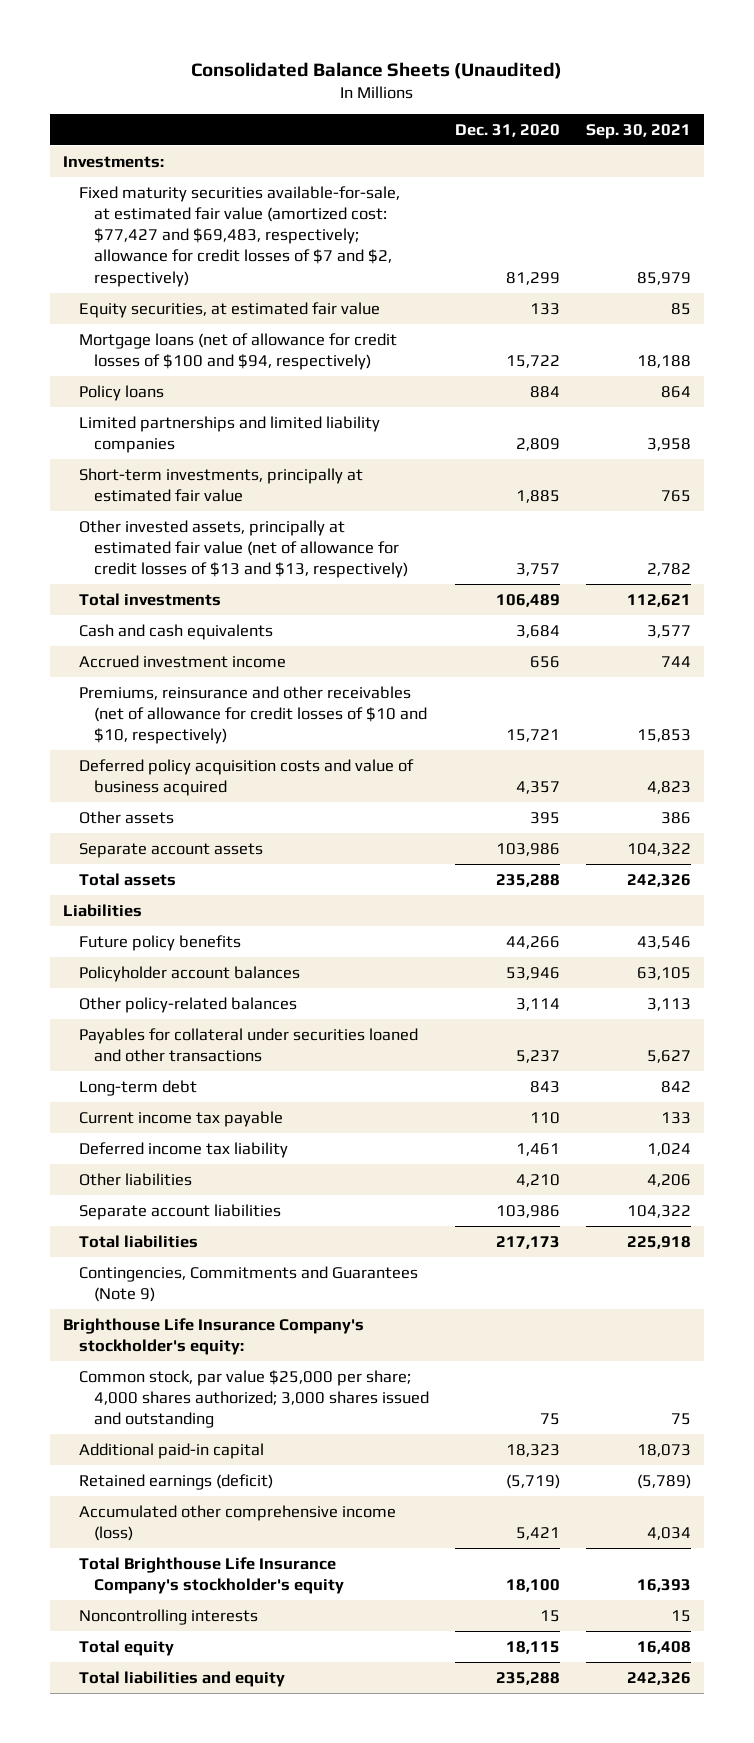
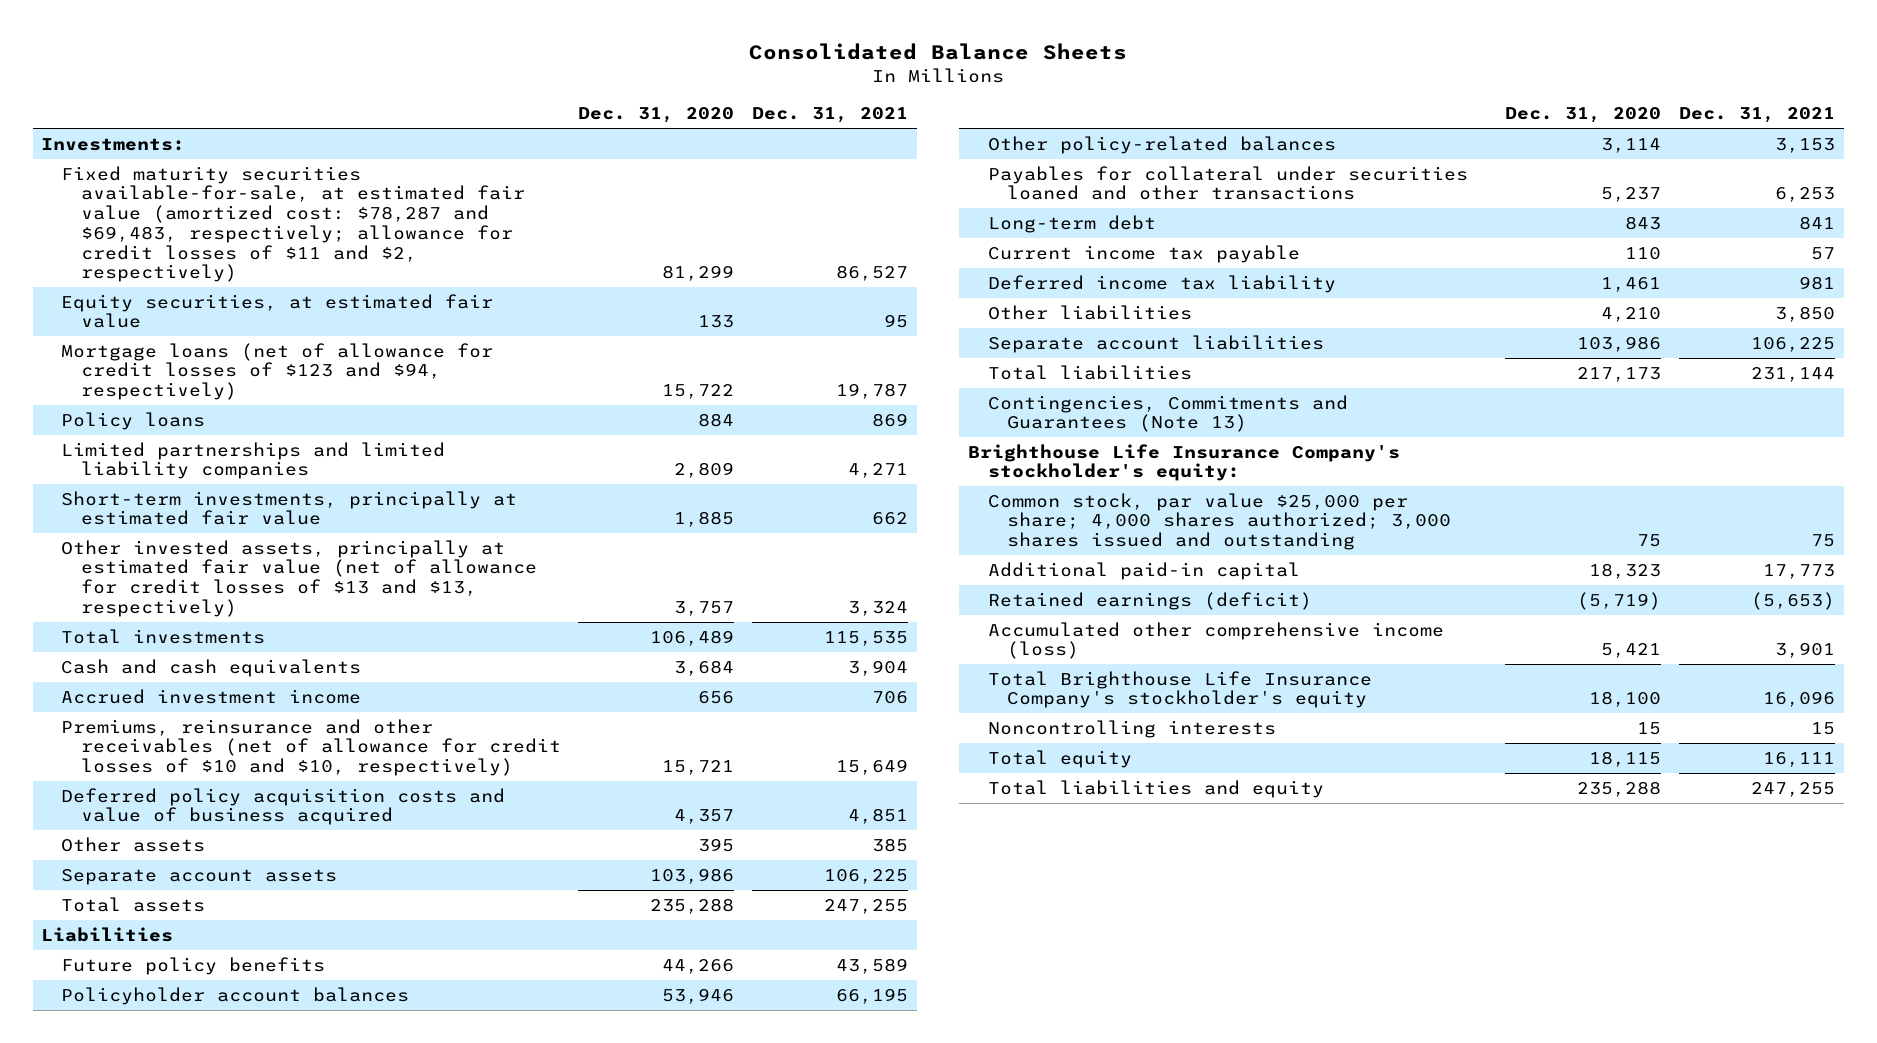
- Consolidated Balance Sheets (Unaudited)
+ Consolidated Balance Sheets
- | Dec. 31, 2020 | Sep. 30, 2021
+ | Dec. 31, 2020 | Dec. 31, 2021
- Fixed maturity securities available-for-sale, at estimated fair value (amortized cost: $77,427 and $69,483, respectively; allowance for credit losses of $7 and $2, respectively) | 81,299 | 85,979
+ Fixed maturity securities available-for-sale, at estimated fair value (amortized cost: $78,287 and $69,483, respectively; allowance for credit losses of $11 and $2, respectively) | 81,299 | 86,527
- Mortgage loans (net of allowance for credit losses of $100 and $94, respectively) | 15,722 | 18,188
+ Mortgage loans (net of allowance for credit losses of $123 and $94, respectively) | 15,722 | 19,787
- Contingencies, Commitments and Guarantees (Note 9)
+ Contingencies, Commitments and Guarantees (Note 13)

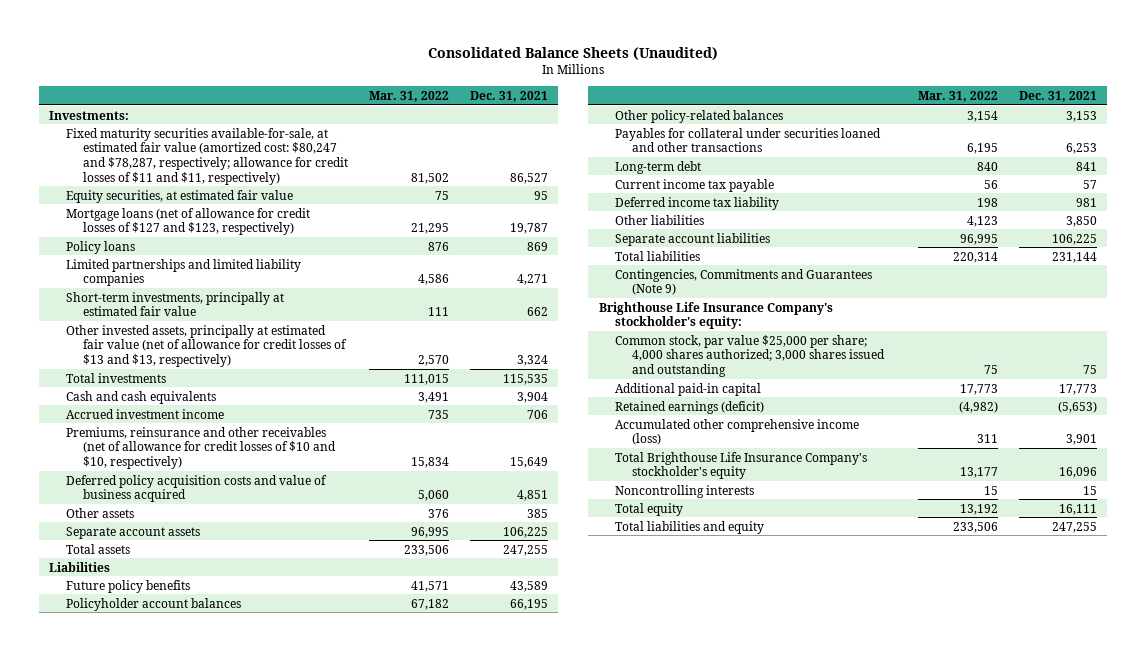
- Consolidated Balance Sheets
+ Consolidated Balance Sheets (Unaudited)
- | Dec. 31, 2020 | Dec. 31, 2021
+ | Mar. 31, 2022 | Dec. 31, 2021
- Fixed maturity securities available-for-sale, at estimated fair value (amortized cost: $78,287 and $69,483, respectively; allowance for credit losses of $11 and $2, respectively) | 81,299 | 86,527
+ Fixed maturity securities available-for-sale, at estimated fair value (amortized cost: $80,247 and $78,287, respectively; allowance for credit losses of $11 and $11, respectively) | 81,502 | 86,527
- Mortgage loans (net of allowance for credit losses of $123 and $94, respectively) | 15,722 | 19,787
+ Mortgage loans (net of allowance for credit losses of $127 and $123, respectively) | 21,295 | 19,787
- Contingencies, Commitments and Guarantees (Note 13)
+ Contingencies, Commitments and Guarantees (Note 9)

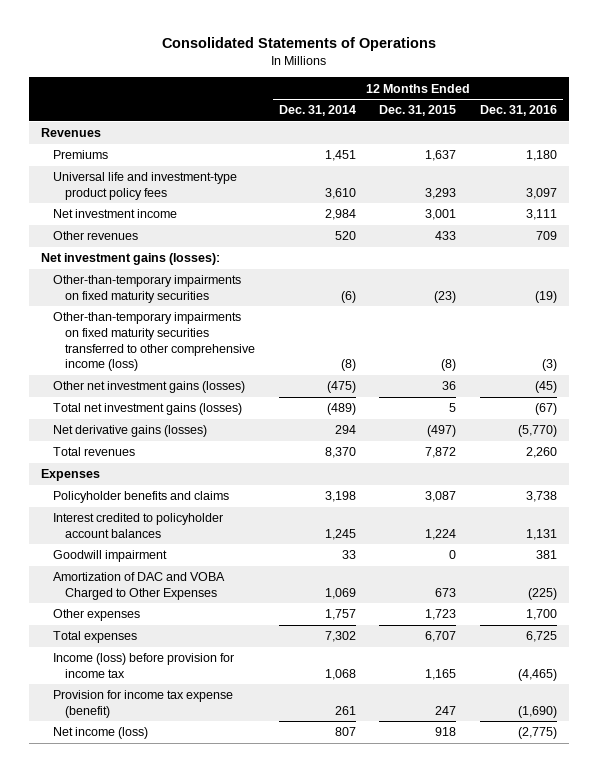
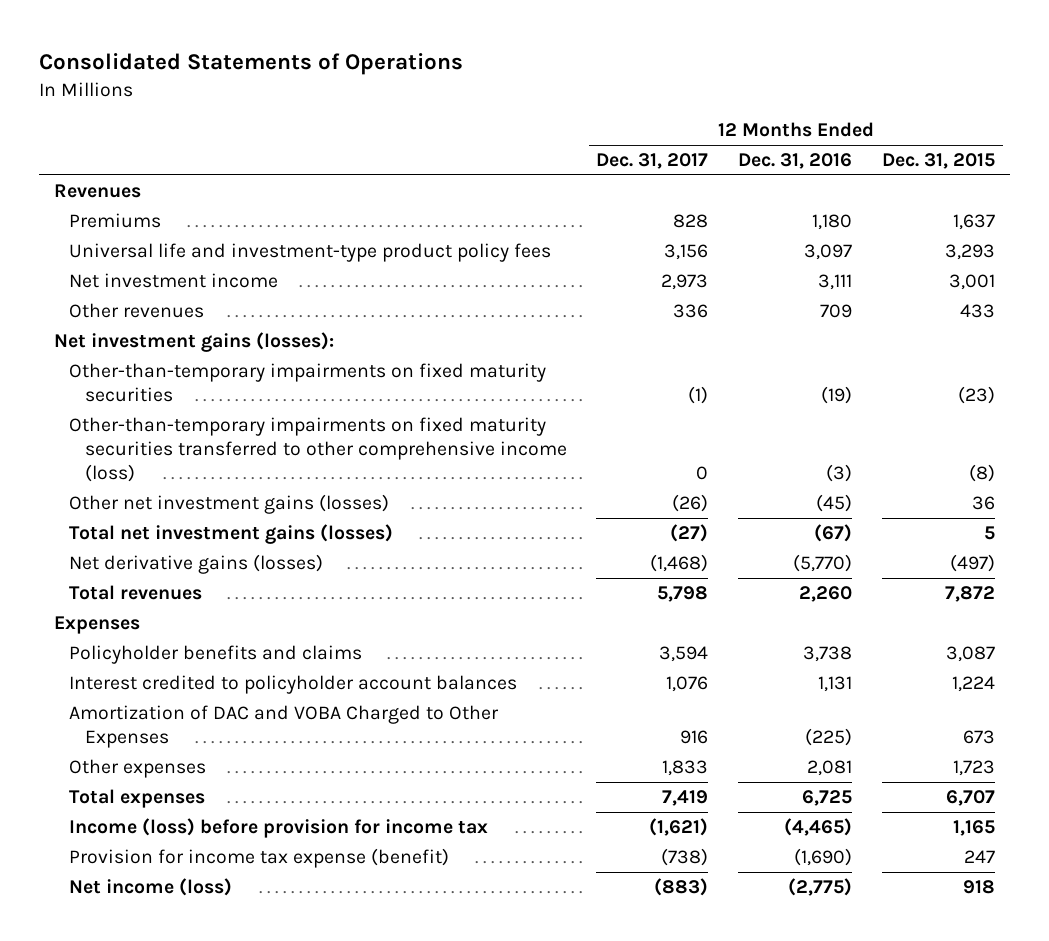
- | 12 Months Ended Dec. 31, 2014 | 12 Months Ended Dec. 31, 2015 | 12 Months Ended Dec. 31, 2016
+ | 12 Months Ended Dec. 31, 2017 | 12 Months Ended Dec. 31, 2016 | 12 Months Ended Dec. 31, 2015
- Goodwill impairment | 33 | 0 | 381
- Other expenses | 1,757 | 1,723 | 1,700
+ Other expenses | 1,833 | 2,081 | 1,723

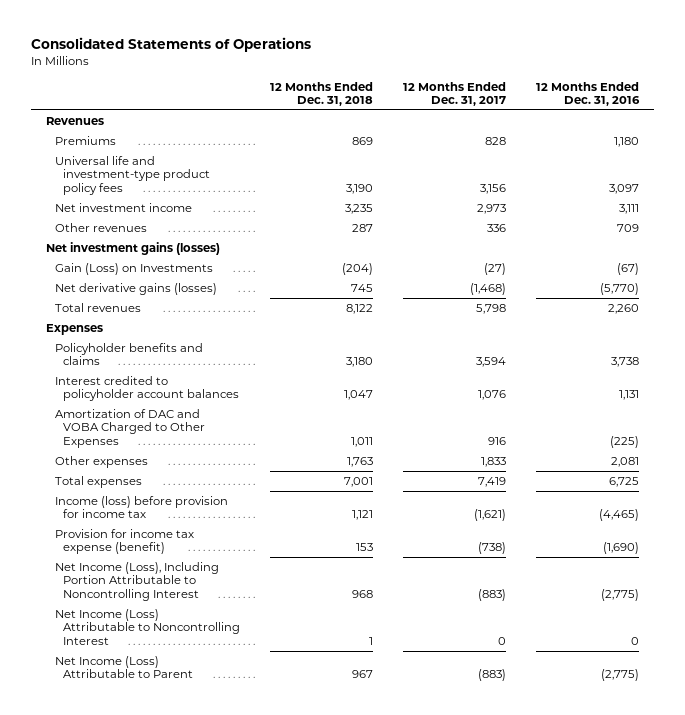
- | 12 Months Ended Dec. 31, 2017 | 12 Months Ended Dec. 31, 2016 | 12 Months Ended Dec. 31, 2015
+ | 12 Months Ended Dec. 31, 2018 | 12 Months Ended Dec. 31, 2017 | 12 Months Ended Dec. 31, 2016
- Net investment gains (losses):
- Other-than-temporary impairments on fixed maturity securities | (1) | (19) | (23)
- Other-than-temporary impairments on fixed maturity securities transferred to other comprehensive income (loss) | 0 | (3) | (8)
- Other net investment gains (losses) | (26) | (45) | 36
- Total net investment gains (losses) | (27) | (67) | 5
+ Net investment gains (losses)
+ Gain (Loss) on Investments | (204) | (27) | (67)
- Net income (loss) | (883) | (2,775) | 918
+ Net Income (Loss), Including Portion Attributable to Noncontrolling Interest | 968 | (883) | (2,775)
+ Net Income (Loss) Attributable to Noncontrolling Interest | 1 | 0 | 0
+ Net Income (Loss) Attributable to Parent | 967 | (883) | (2,775)

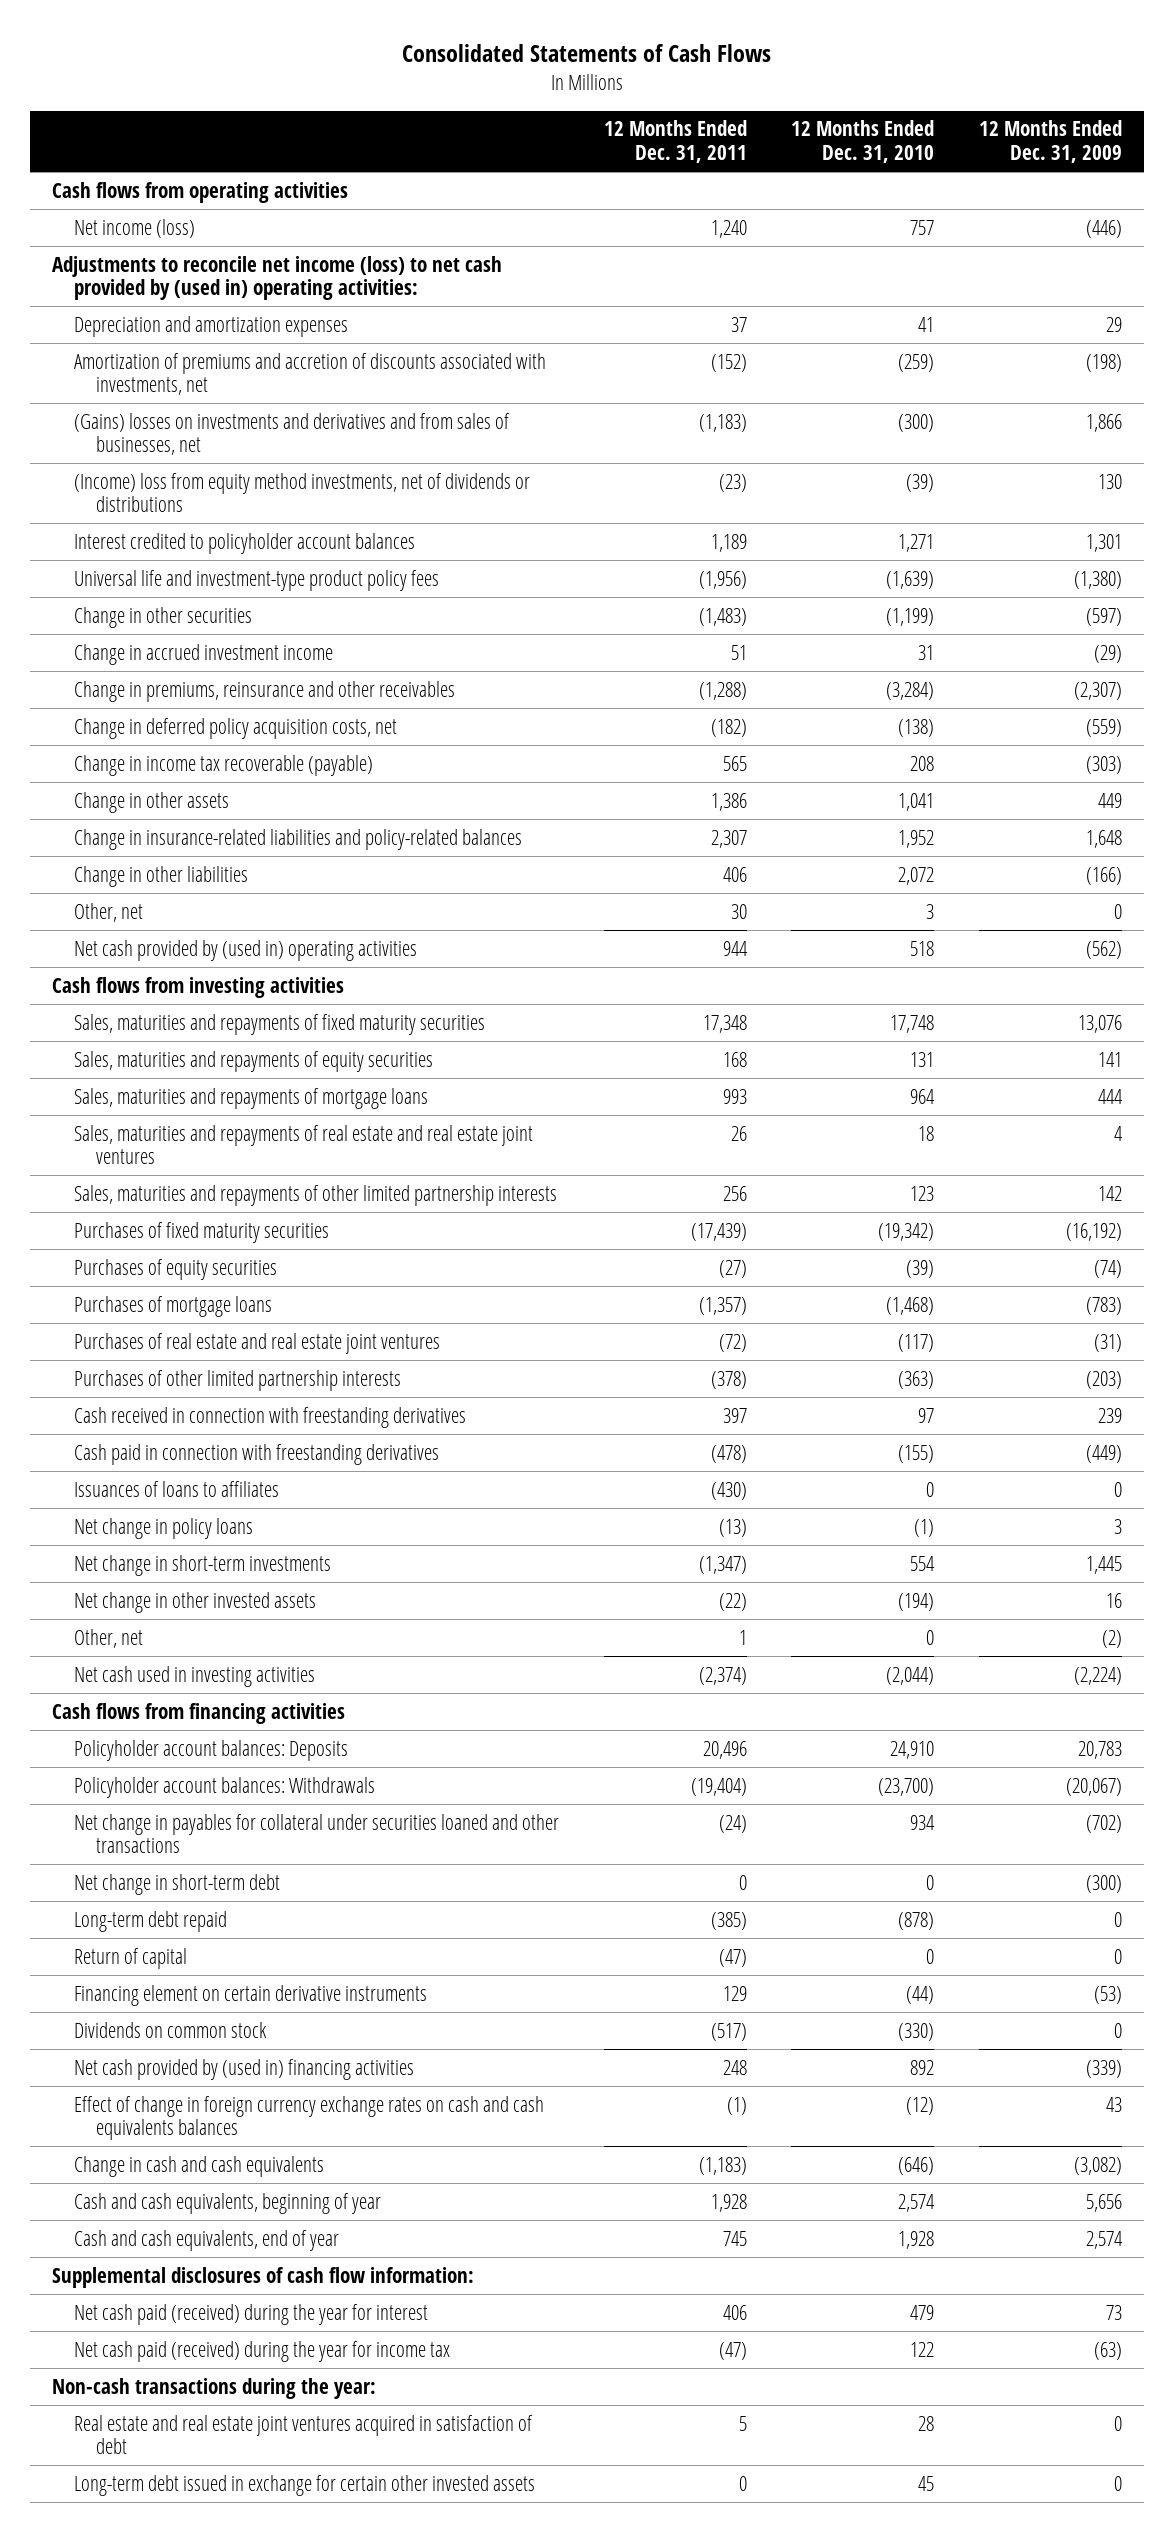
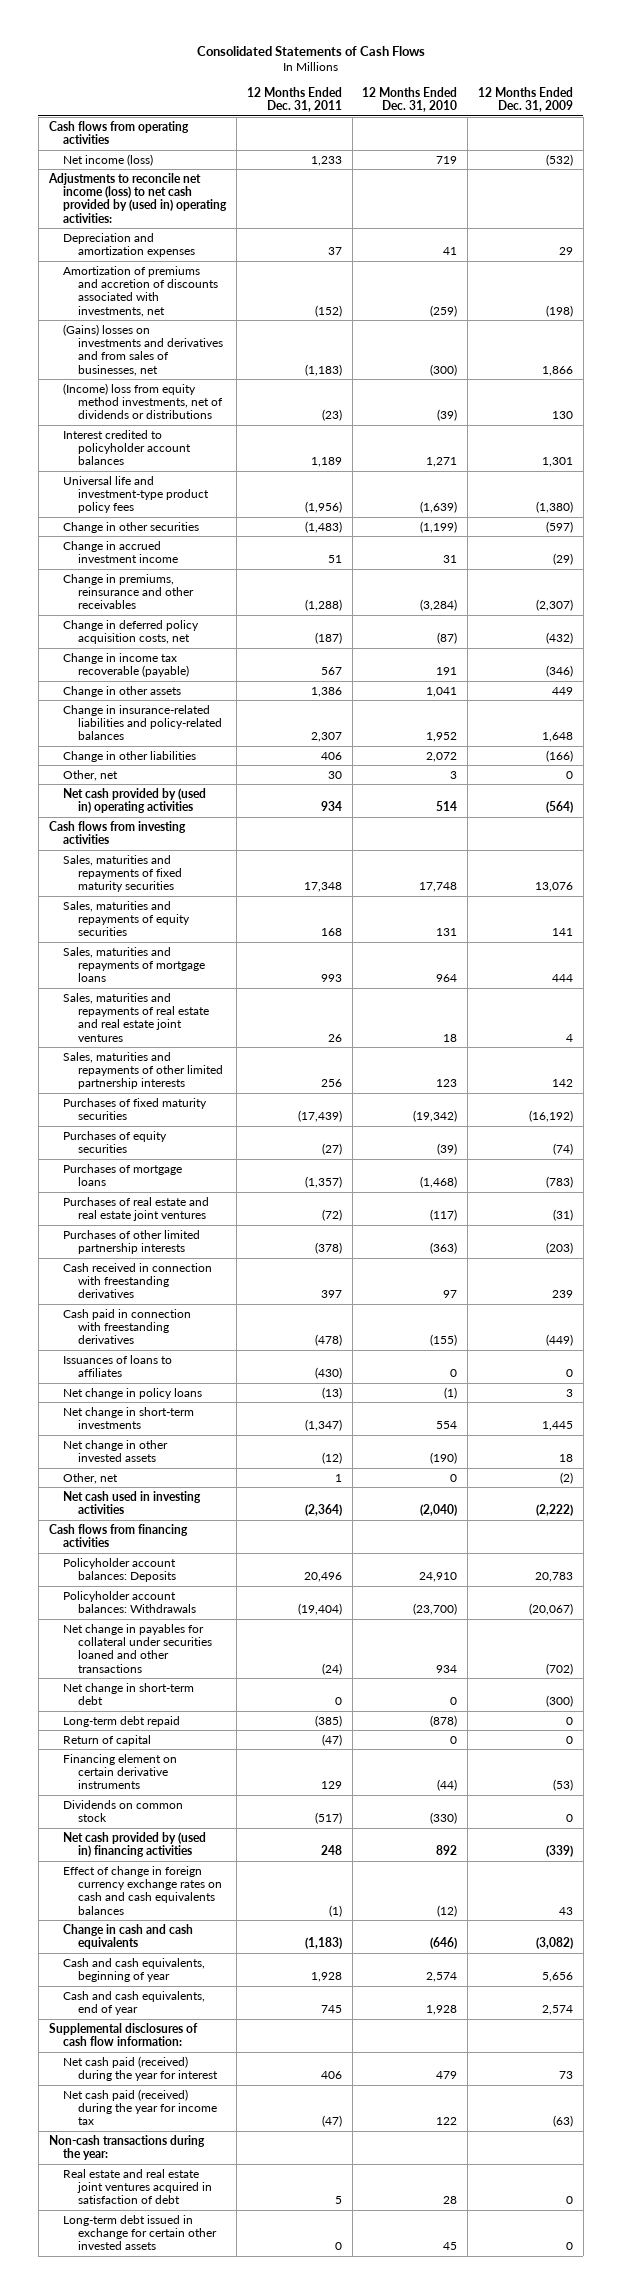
- Net income (loss) | 1,240 | 757 | (446)
+ Net income (loss) | 1,233 | 719 | (532)
- Change in deferred policy acquisition costs, net | (182) | (138) | (559)
- Change in income tax recoverable (payable) | 565 | 208 | (303)
+ Change in deferred policy acquisition costs, net | (187) | (87) | (432)
+ Change in income tax recoverable (payable) | 567 | 191 | (346)
- Net cash provided by (used in) operating activities | 944 | 518 | (562)
+ Net cash provided by (used in) operating activities | 934 | 514 | (564)
- Net change in other invested assets | (22) | (194) | 16
+ Net change in other invested assets | (12) | (190) | 18
- Net cash used in investing activities | (2,374) | (2,044) | (2,224)
+ Net cash used in investing activities | (2,364) | (2,040) | (2,222)

